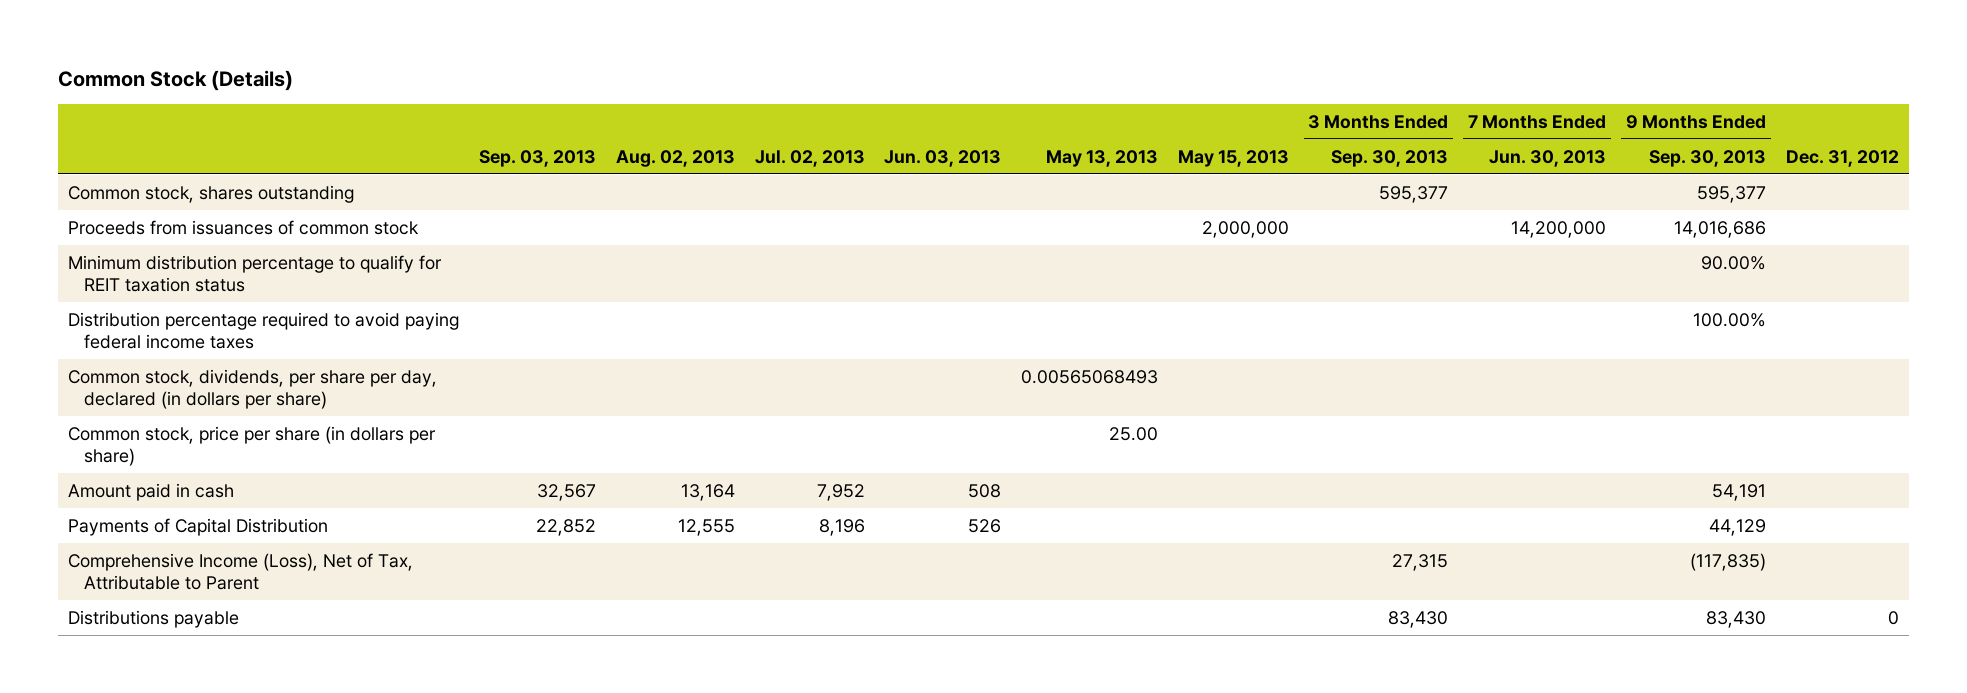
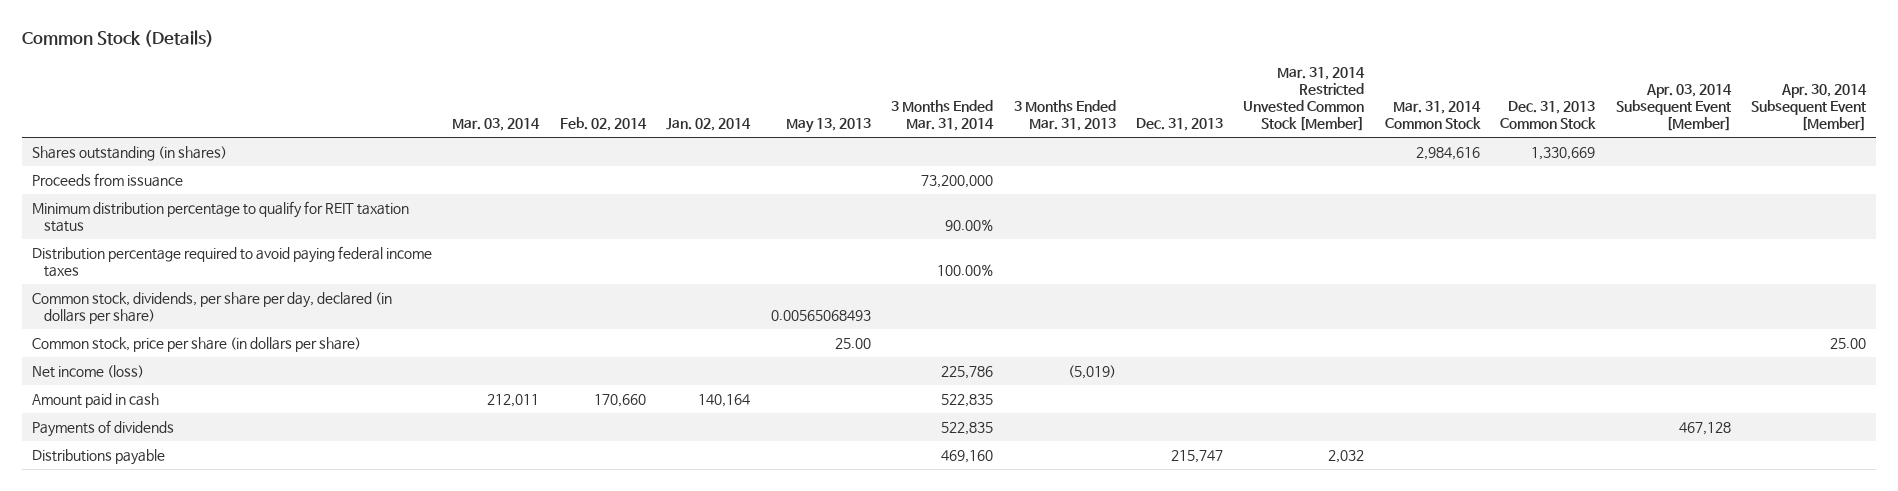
- | Sep. 03, 2013 | Aug. 02, 2013 | Jul. 02, 2013 | Jun. 03, 2013 | May 13, 2013 | May 15, 2013 | 3 Months Ended Sep. 30, 2013 | 7 Months Ended Jun. 30, 2013 | 9 Months Ended Sep. 30, 2013 | Dec. 31, 2012
+ | Mar. 03, 2014 | Feb. 02, 2014 | Jan. 02, 2014 | May 13, 2013 | 3 Months Ended Mar. 31, 2014 | 3 Months Ended Mar. 31, 2013 | Dec. 31, 2013 | Mar. 31, 2014 Restricted Unvested Common Stock [Member] | Mar. 31, 2014 Common Stock | Dec. 31, 2013 Common Stock | Apr. 03, 2014 Subsequent Event [Member] | Apr. 30, 2014 Subsequent Event [Member]
- Common stock, shares outstanding | | | | | | | 595,377 | | 595,377 |
- Proceeds from issuances of common stock | | | | | | 2,000,000 | | 14,200,000 | 14,016,686 |
+ Shares outstanding (in shares) | | | | | | | | | 2,984,616 | 1,330,669 | |
+ Proceeds from issuance | | | | | 73,200,000 | | | | | | |
+ Net income (loss) | | | | | 225,786 | (5,019) | | | | | |
- Payments of Capital Distribution | 22,852 | 12,555 | 8,196 | 526 | | | | | 44,129 |
- Comprehensive Income (Loss), Net of Tax, Attributable to Parent | | | | | | | 27,315 | | (117,835) |
+ Payments of dividends | | | | | 522,835 | | | | | | 467,128 |

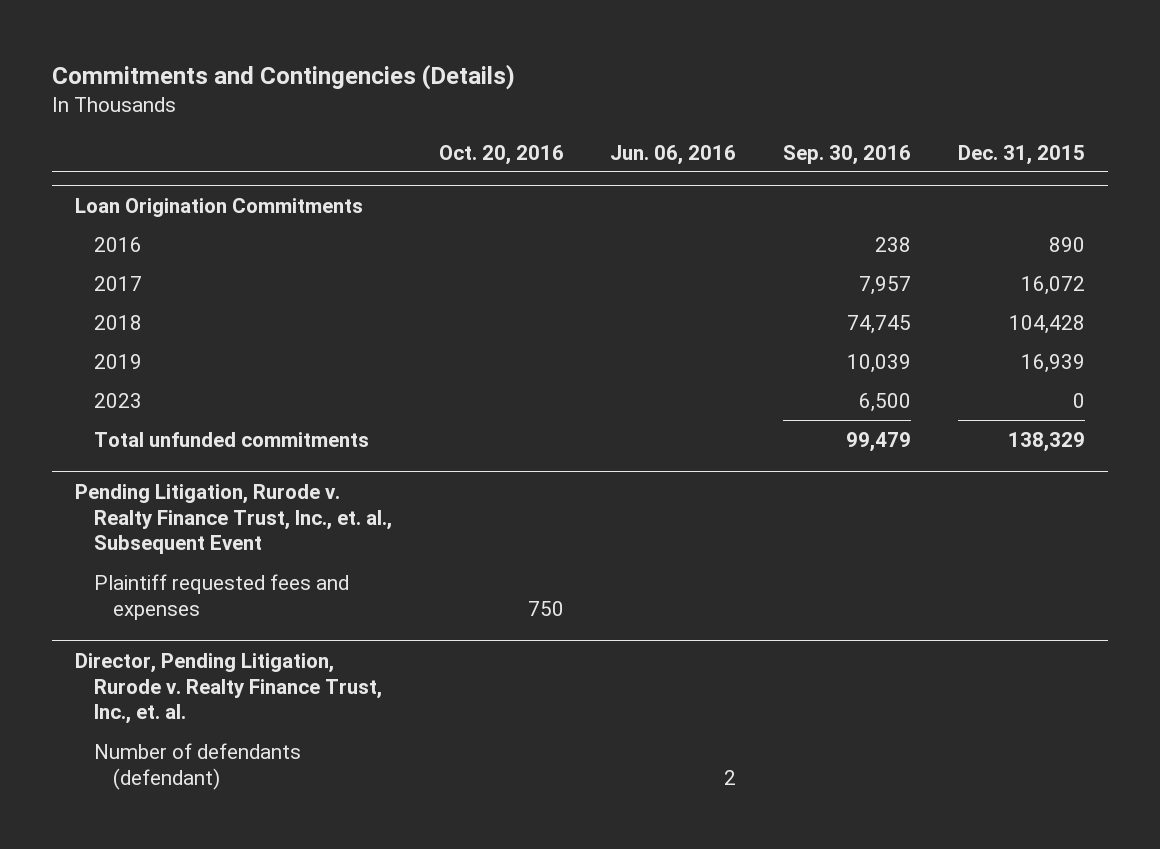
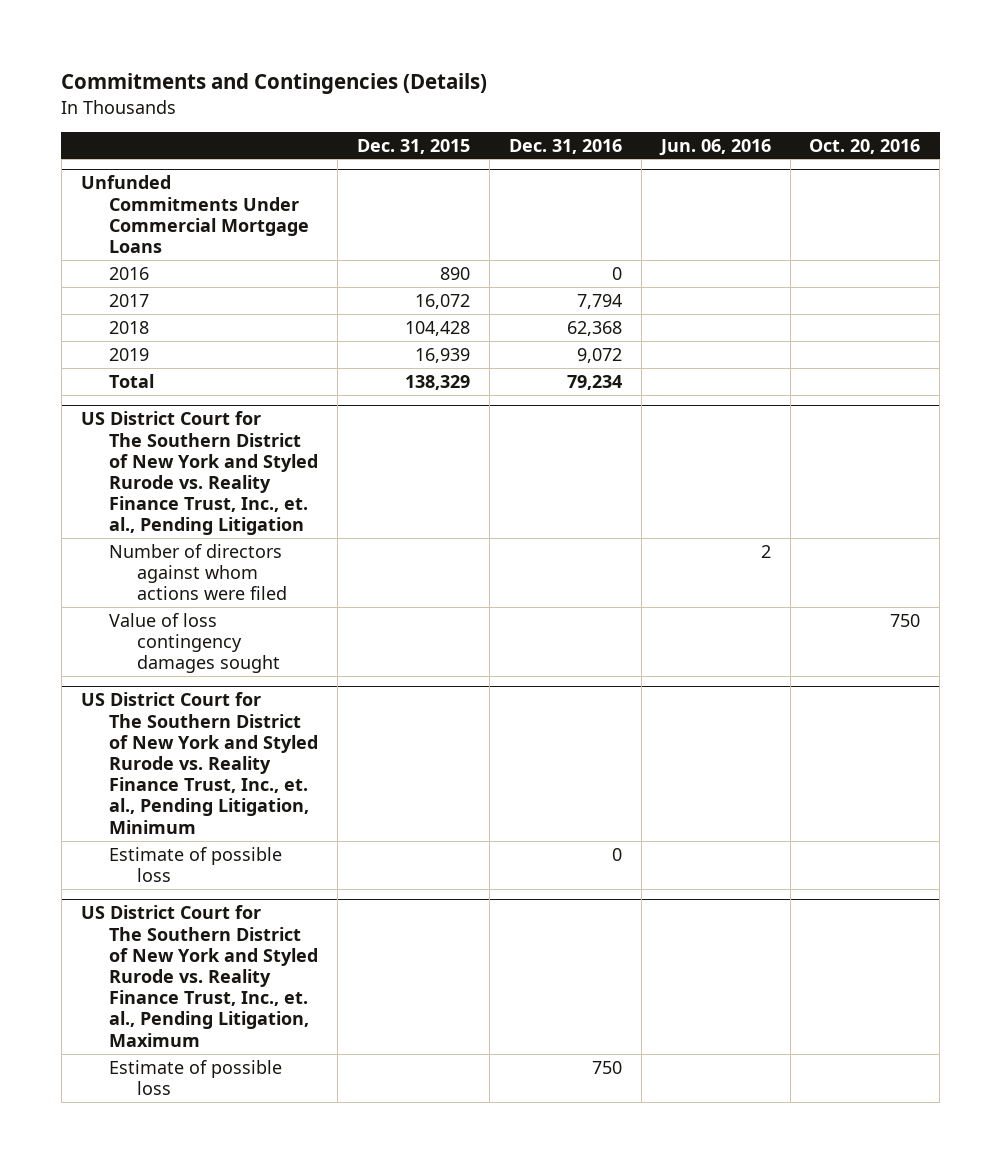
- | Oct. 20, 2016 | Jun. 06, 2016 | Sep. 30, 2016 | Dec. 31, 2015
+ | Dec. 31, 2015 | Dec. 31, 2016 | Jun. 06, 2016 | Oct. 20, 2016
- Loan Origination Commitments
+ Unfunded Commitments Under Commercial Mortgage Loans
- 2023 | | | 6,500 | 0
- Total unfunded commitments | | | 99,479 | 138,329
- Pending Litigation, Rurode v. Realty Finance Trust, Inc., et. al., Subsequent Event
- Plaintiff requested fees and expenses | 750 | | |
- Director, Pending Litigation, Rurode v. Realty Finance Trust, Inc., et. al.
- Number of defendants (defendant) | | 2 | |
+ Total | 138,329 | 79,234 | |
+ US District Court for The Southern District of New York and Styled Rurode vs. Reality Finance Trust, Inc., et. al., Pending Litigation
+ Number of directors against whom actions were filed | | | 2 |
+ Value of loss contingency damages sought | | | | 750
+ US District Court for The Southern District of New York and Styled Rurode vs. Reality Finance Trust, Inc., et. al., Pending Litigation, Minimum
+ Estimate of possible loss | | 0 | |
+ US District Court for The Southern District of New York and Styled Rurode vs. Reality Finance Trust, Inc., et. al., Pending Litigation, Maximum
+ Estimate of possible loss | | 750 | |

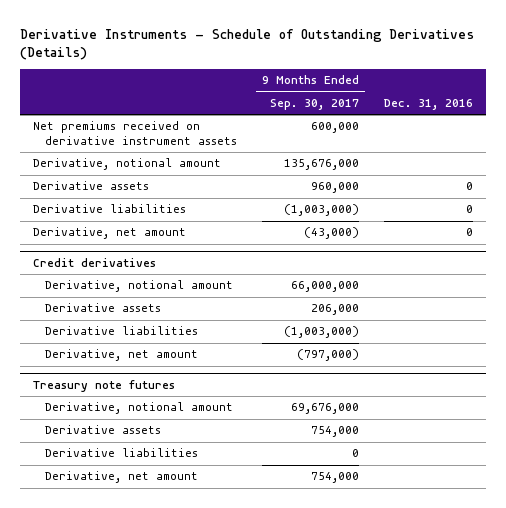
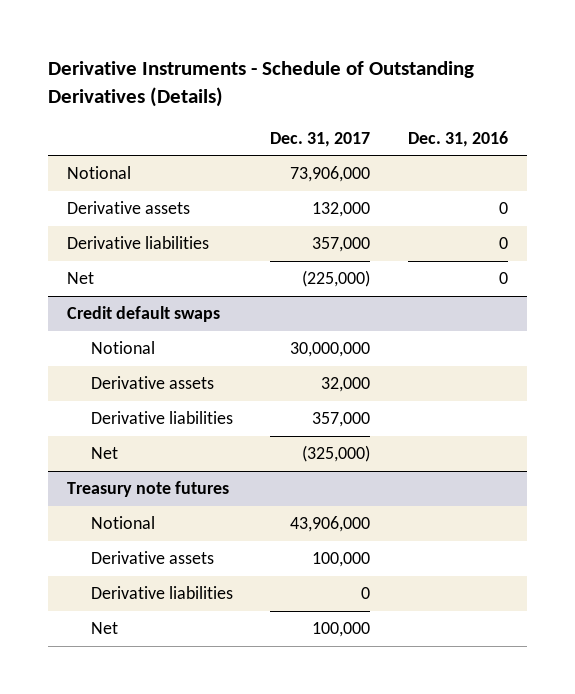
- | 9 Months Ended Sep. 30, 2017 | Dec. 31, 2016
+ | Dec. 31, 2017 | Dec. 31, 2016
- Net premiums received on derivative instrument assets | 600,000 |
- Derivative, notional amount | 135,676,000 |
+ Notional | 73,906,000 |
- Derivative, net amount | (43,000) | 0
- Credit derivatives
- Derivative, notional amount | 66,000,000 |
+ Net | (225,000) | 0
+ Credit default swaps
+ Notional | 30,000,000 |
- Derivative, net amount | (797,000) |
+ Net | (325,000) |
@ Treasury note futures
- Derivative, notional amount | 69,676,000 |
+ Notional | 43,906,000 |
- Derivative, net amount | 754,000 |
+ Net | 100,000 |

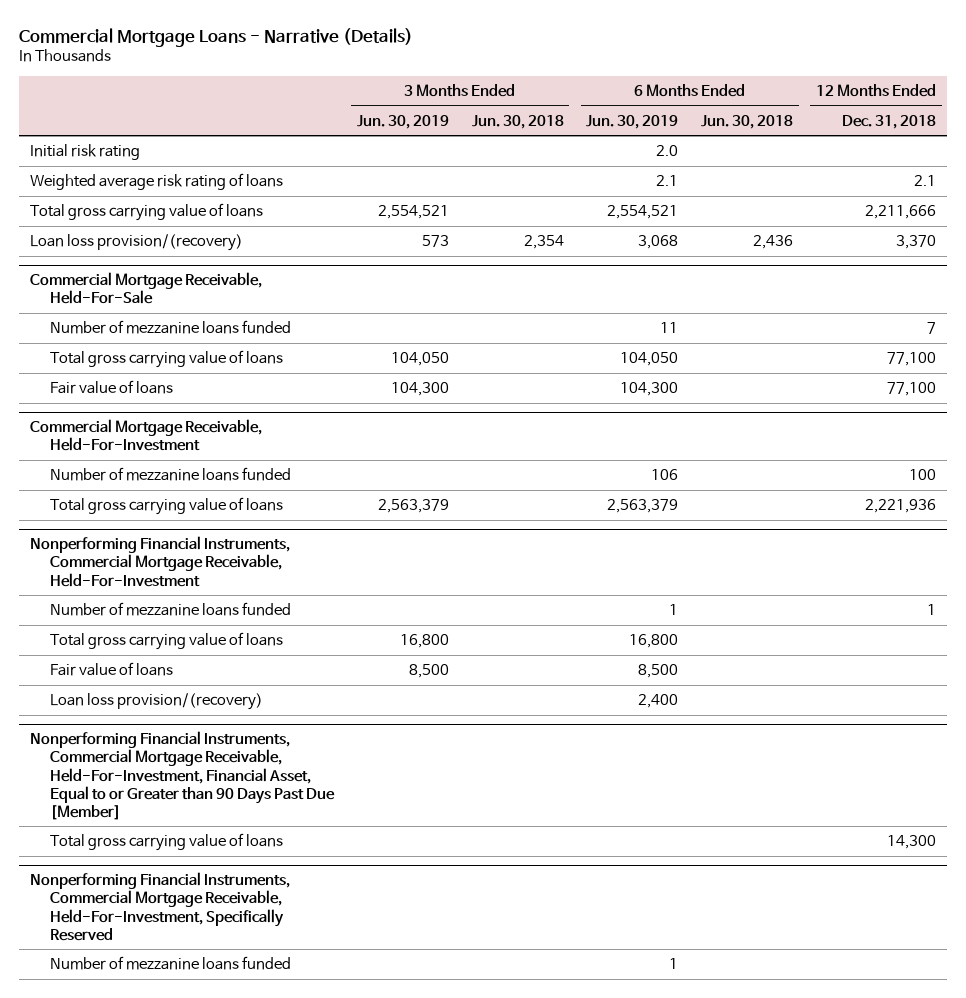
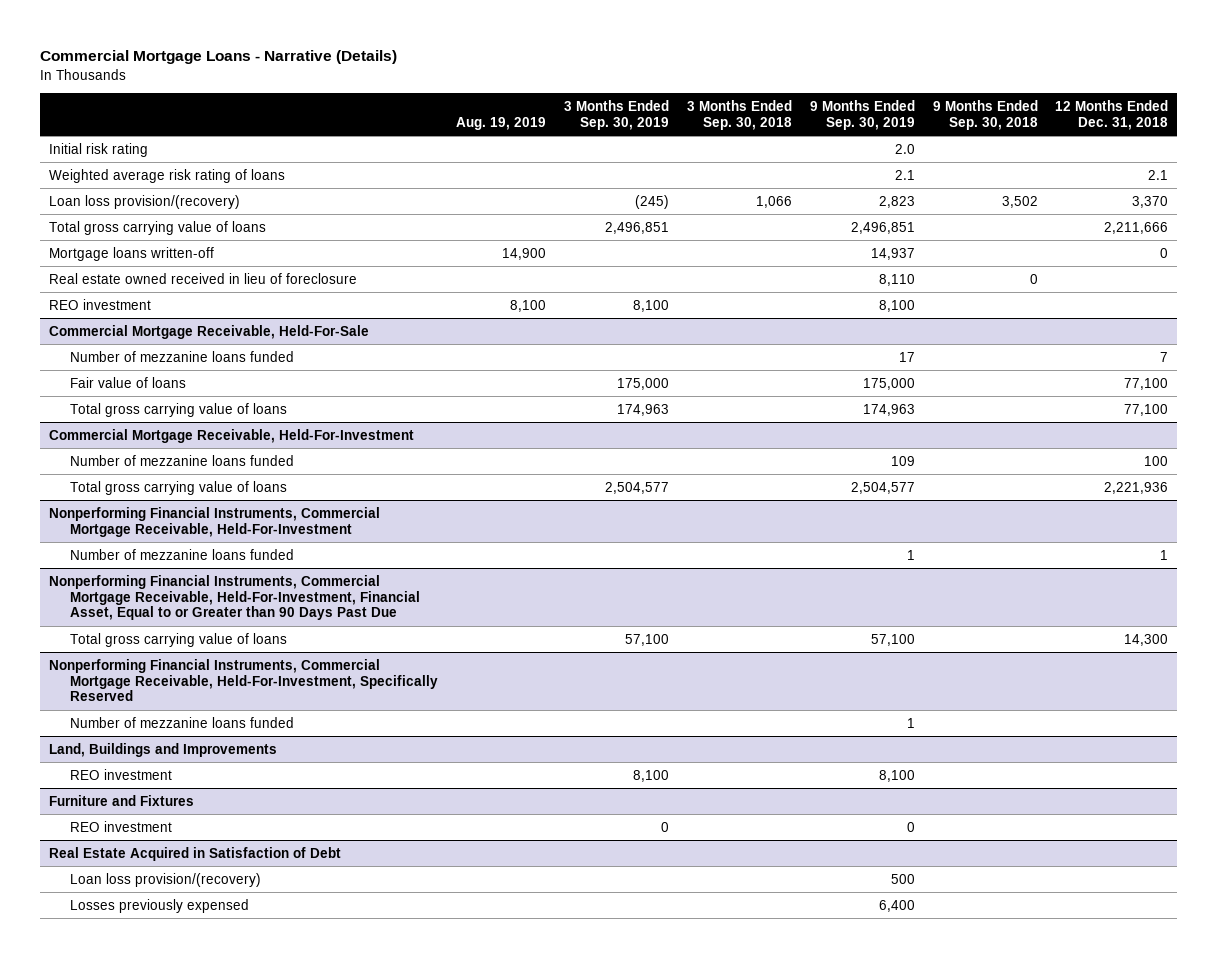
- | 3 Months Ended Jun. 30, 2019 | 3 Months Ended Jun. 30, 2018 | 6 Months Ended Jun. 30, 2019 | 6 Months Ended Jun. 30, 2018 | 12 Months Ended Dec. 31, 2018
+ | Aug. 19, 2019 | 3 Months Ended Sep. 30, 2019 | 3 Months Ended Sep. 30, 2018 | 9 Months Ended Sep. 30, 2019 | 9 Months Ended Sep. 30, 2018 | 12 Months Ended Dec. 31, 2018
moved down: Total gross carrying value of loans | | 2,496,851 | | 2,496,851 | | 2,211,666
+ Mortgage loans written-off | 14,900 | | | 14,937 | | 0
+ Real estate owned received in lieu of foreclosure | | | | 8,110 | 0 |
+ REO investment | 8,100 | 8,100 | | 8,100 | |
@ Commercial Mortgage Receivable, Held-For-Sale
moved down: Total gross carrying value of loans | | 174,963 | | 174,963 | | 77,100
@ Nonperforming Financial Instruments, Commercial Mortgage Receivable, Held-For-Investment
- Total gross carrying value of loans | 16,800 | | 16,800 | |
- Fair value of loans | 8,500 | | 8,500 | |
- Loan loss provision/(recovery) | | | 2,400 | |
- Nonperforming Financial Instruments, Commercial Mortgage Receivable, Held-For-Investment, Financial Asset, Equal to or Greater than 90 Days Past Due [Member]
+ Nonperforming Financial Instruments, Commercial Mortgage Receivable, Held-For-Investment, Financial Asset, Equal to or Greater than 90 Days Past Due
+ Land, Buildings and Improvements
+ REO investment | | 8,100 | | 8,100 | |
+ Furniture and Fixtures
+ REO investment | | 0 | | 0 | |
+ Real Estate Acquired in Satisfaction of Debt
+ Loan loss provision/(recovery) | | | | 500 | |
+ Losses previously expensed | | | | 6,400 | |

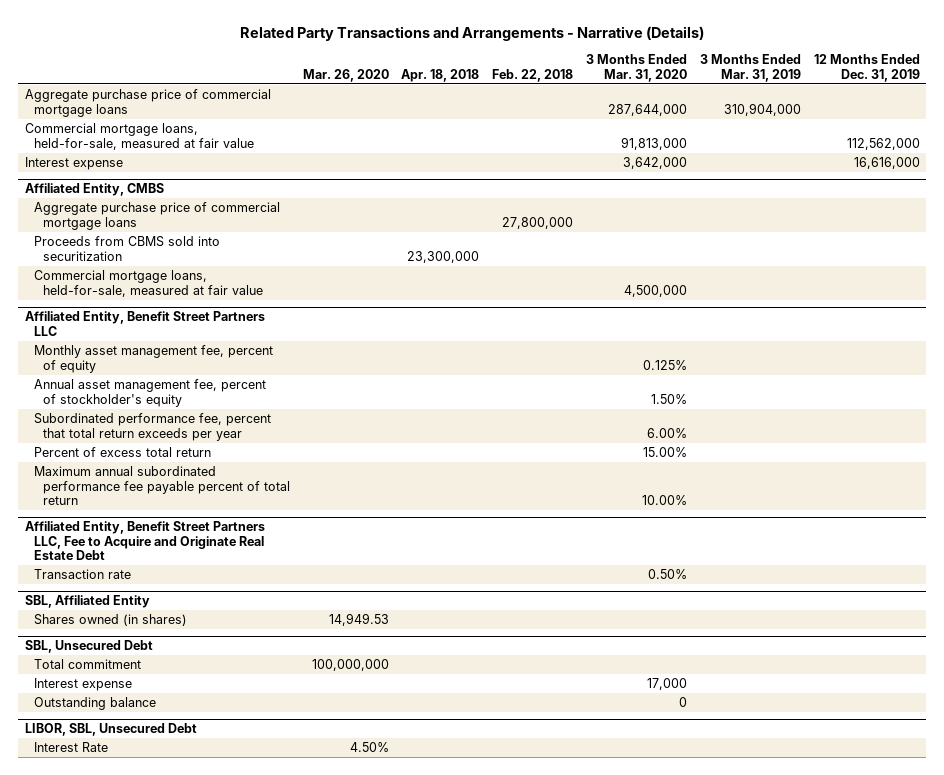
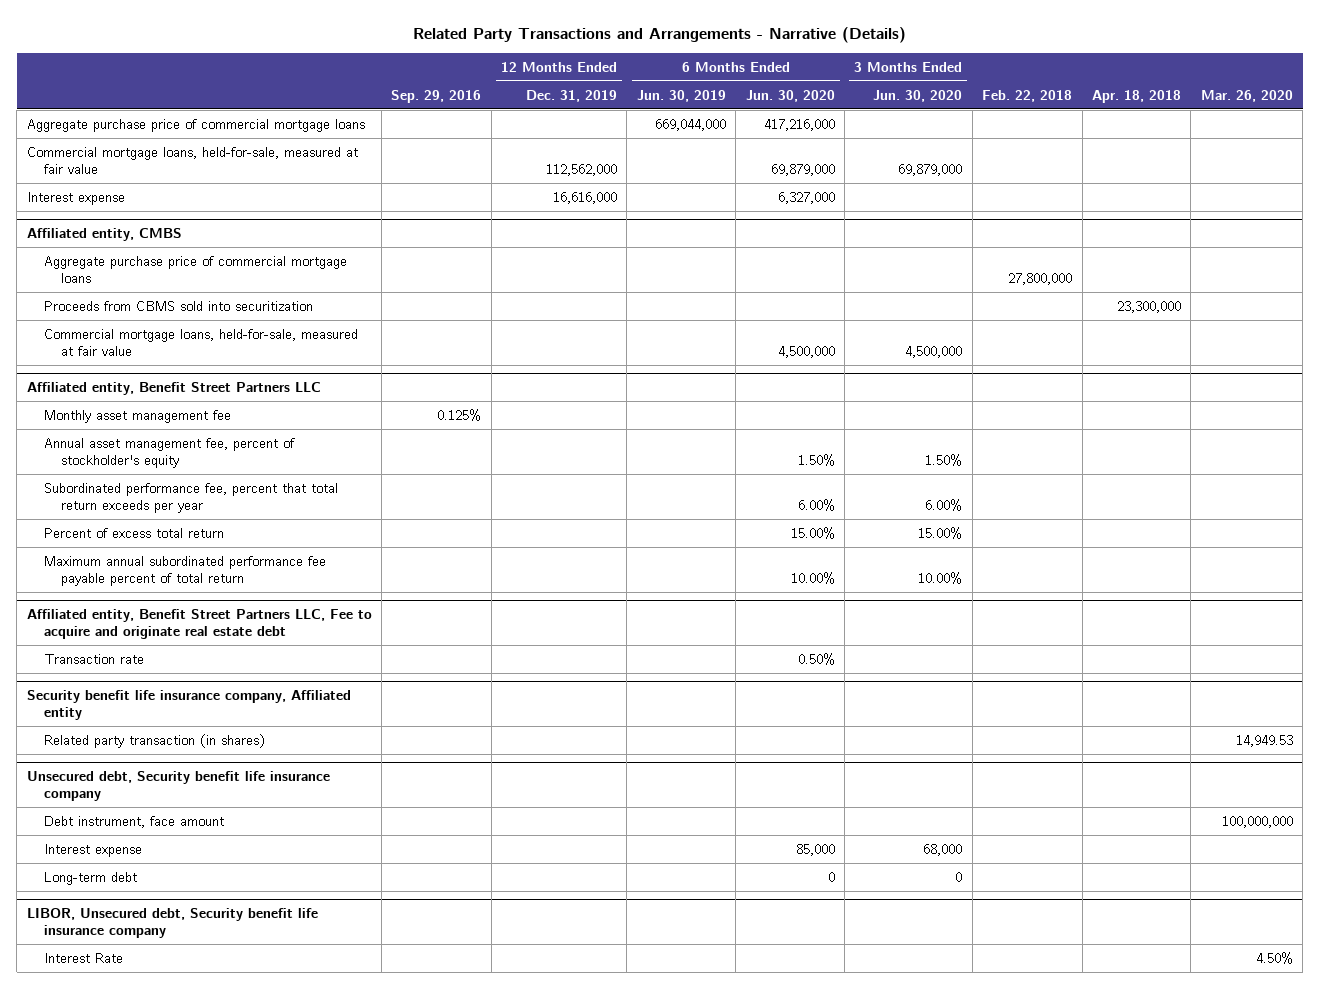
- | Mar. 26, 2020 | Apr. 18, 2018 | Feb. 22, 2018 | 3 Months Ended Mar. 31, 2020 | 3 Months Ended Mar. 31, 2019 | 12 Months Ended Dec. 31, 2019
+ | Sep. 29, 2016 | 12 Months Ended Dec. 31, 2019 | 6 Months Ended Jun. 30, 2019 | 6 Months Ended Jun. 30, 2020 | 3 Months Ended Jun. 30, 2020 | Feb. 22, 2018 | Apr. 18, 2018 | Mar. 26, 2020
- Affiliated Entity, CMBS
+ Affiliated entity, CMBS
- Affiliated Entity, Benefit Street Partners LLC
- Monthly asset management fee, percent of equity | | | | 0.125% | |
+ Affiliated entity, Benefit Street Partners LLC
+ Monthly asset management fee | 0.125% | | | | | | |
- Affiliated Entity, Benefit Street Partners LLC, Fee to Acquire and Originate Real Estate Debt
+ Affiliated entity, Benefit Street Partners LLC, Fee to acquire and originate real estate debt
- SBL, Affiliated Entity
- Shares owned (in shares) | 14,949.53 | | | | |
- SBL, Unsecured Debt
- Total commitment | 100,000,000 | | | | |
- Interest expense | | | | 17,000 | |
- Outstanding balance | | | | 0 | |
- LIBOR, SBL, Unsecured Debt
+ Security benefit life insurance company, Affiliated entity
+ Related party transaction (in shares) | | | | | | | | 14,949.53
+ Unsecured debt, Security benefit life insurance company
+ Debt instrument, face amount | | | | | | | | 100,000,000
+ Interest expense | | | | 85,000 | 68,000 | | |
+ Long-term debt | | | | 0 | 0 | | |
+ LIBOR, Unsecured debt, Security benefit life insurance company

